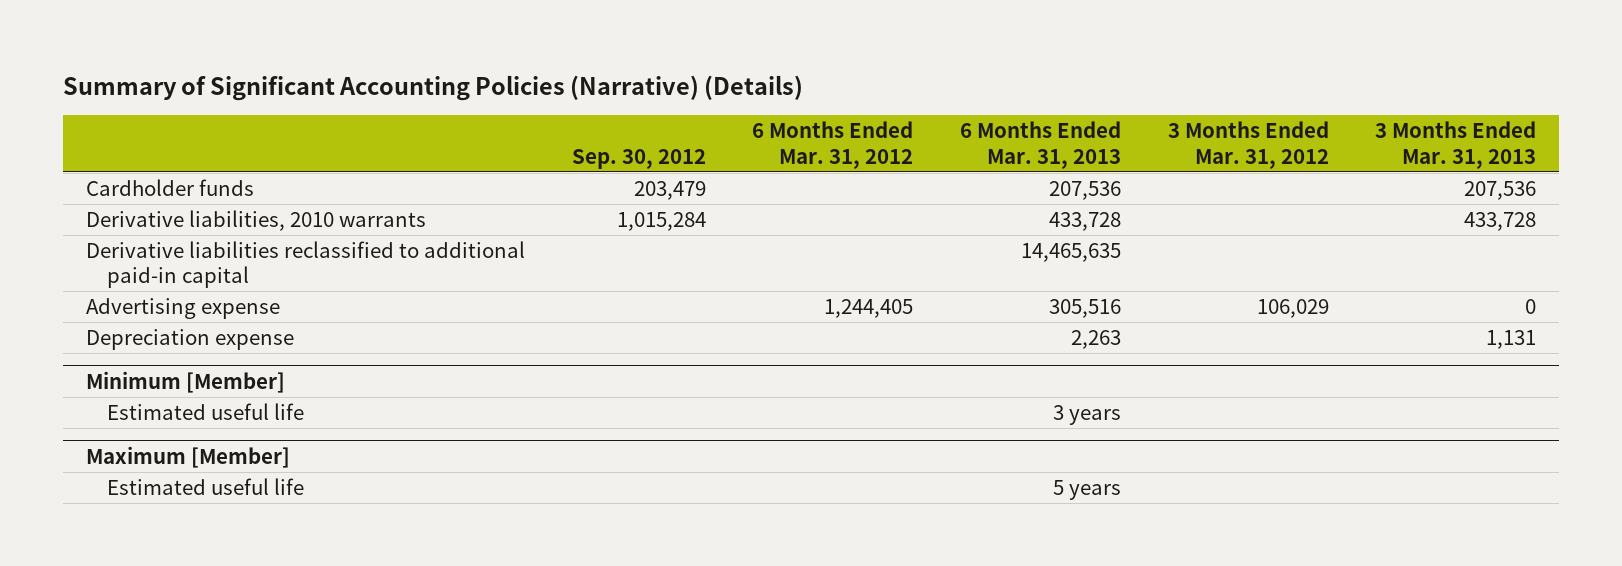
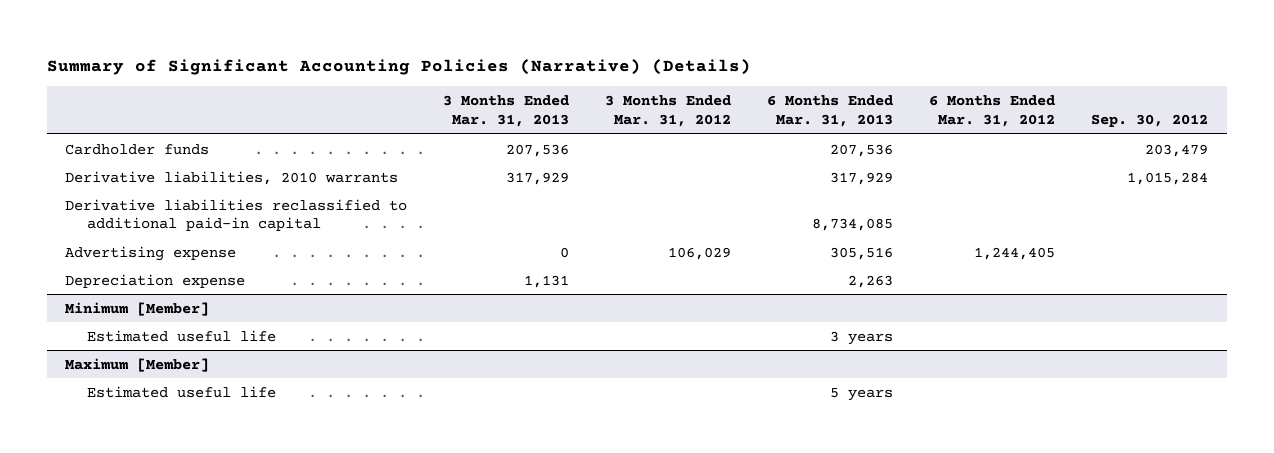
- | Sep. 30, 2012 | 6 Months Ended Mar. 31, 2012 | 6 Months Ended Mar. 31, 2013 | 3 Months Ended Mar. 31, 2012 | 3 Months Ended Mar. 31, 2013
+ | 3 Months Ended Mar. 31, 2013 | 3 Months Ended Mar. 31, 2012 | 6 Months Ended Mar. 31, 2013 | 6 Months Ended Mar. 31, 2012 | Sep. 30, 2012
- Derivative liabilities, 2010 warrants | 1,015,284 | | 433,728 | | 433,728
- Derivative liabilities reclassified to additional paid-in capital | | | 14,465,635 | |
+ Derivative liabilities, 2010 warrants | 317,929 | | 317,929 | | 1,015,284
+ Derivative liabilities reclassified to additional paid-in capital | | | 8,734,085 | |

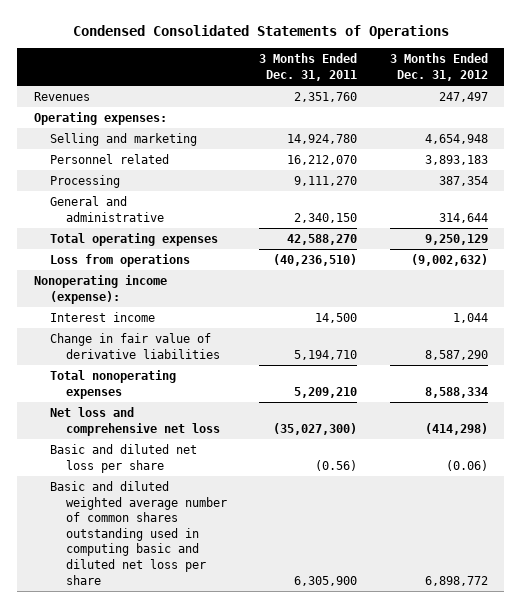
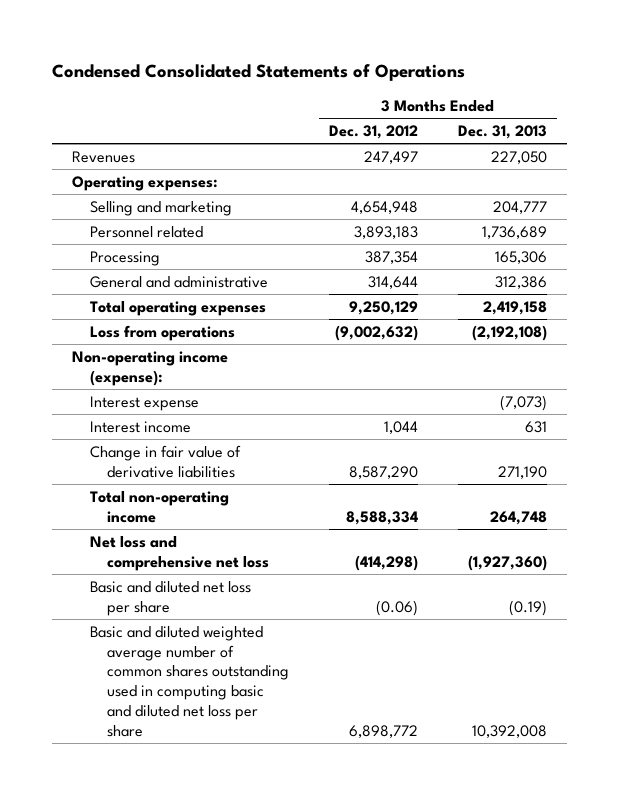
- | 3 Months Ended Dec. 31, 2011 | 3 Months Ended Dec. 31, 2012
+ | 3 Months Ended Dec. 31, 2012 | 3 Months Ended Dec. 31, 2013
- Nonoperating income (expense):
+ Non-operating income (expense):
+ Interest expense | | (7,073)
- Total nonoperating expenses | 5,209,210 | 8,588,334
+ Total non-operating income | 8,588,334 | 264,748

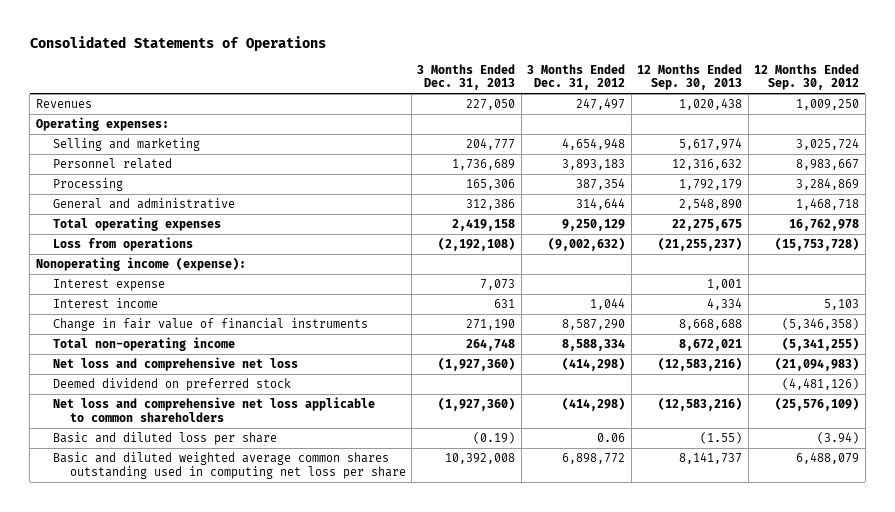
- Condensed Consolidated Statements of Operations
+ Consolidated Statements of Operations
- | 3 Months Ended Dec. 31, 2012 | 3 Months Ended Dec. 31, 2013
+ | 3 Months Ended Dec. 31, 2013 | 3 Months Ended Dec. 31, 2012 | 12 Months Ended Sep. 30, 2013 | 12 Months Ended Sep. 30, 2012
- Non-operating income (expense):
- Interest expense | | (7,073)
+ Nonoperating income (expense):
+ Interest expense | 7,073 | | 1,001 |
- Change in fair value of derivative liabilities | 8,587,290 | 271,190
+ Change in fair value of financial instruments | 271,190 | 8,587,290 | 8,668,688 | (5,346,358)
- Basic and diluted net loss per share | (0.06) | (0.19)
- Basic and diluted weighted average number of common shares outstanding used in computing basic and diluted net loss per share | 6,898,772 | 10,392,008
+ Deemed dividend on preferred stock | | | | (4,481,126)
+ Net loss and comprehensive net loss applicable to common shareholders | (1,927,360) | (414,298) | (12,583,216) | (25,576,109)
+ Basic and diluted loss per share | (0.19) | 0.06 | (1.55) | (3.94)
+ Basic and diluted weighted average common shares outstanding used in computing net loss per share | 10,392,008 | 6,898,772 | 8,141,737 | 6,488,079

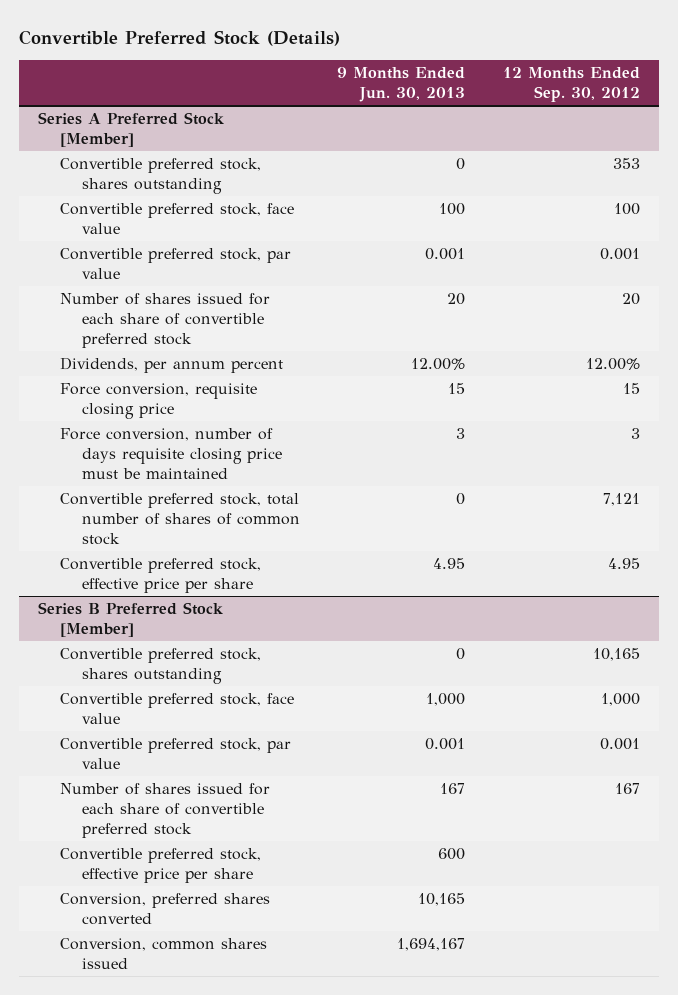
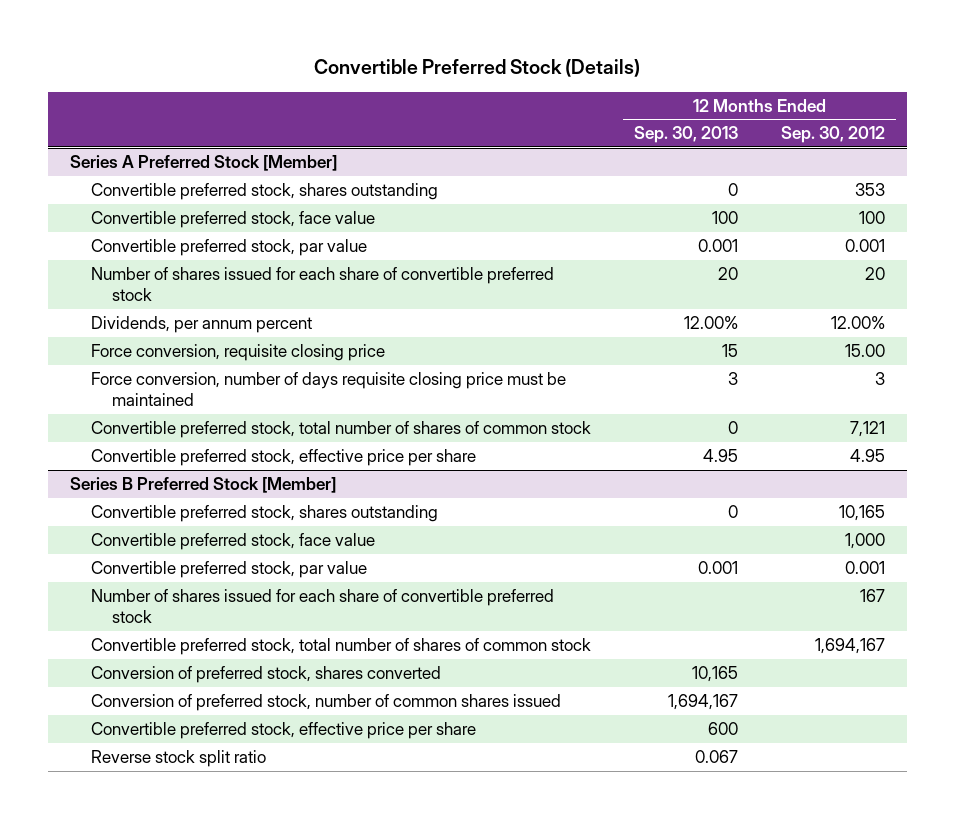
- | 9 Months Ended Jun. 30, 2013 | 12 Months Ended Sep. 30, 2012
+ | 12 Months Ended Sep. 30, 2013 | 12 Months Ended Sep. 30, 2012
@ Series A Preferred Stock [Member]
- Force conversion, requisite closing price | 15 | 15
+ Force conversion, requisite closing price | 15 | 15.00
@ Series B Preferred Stock [Member]
+ Convertible preferred stock, total number of shares of common stock | | 1,694,167
+ Conversion of preferred stock, shares converted | 10,165 |
+ Conversion of preferred stock, number of common shares issued | 1,694,167 |
- Conversion, preferred shares converted | 10,165 |
- Conversion, common shares issued | 1,694,167 |
+ Reverse stock split ratio | 0.067 |

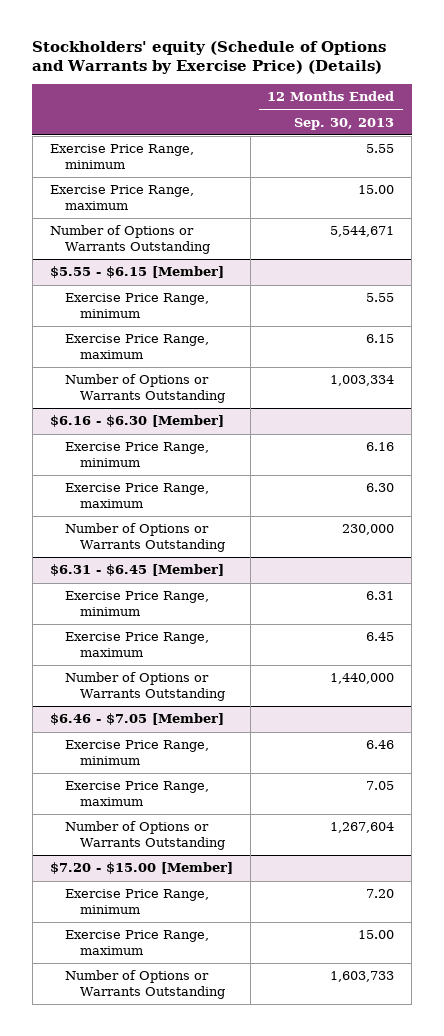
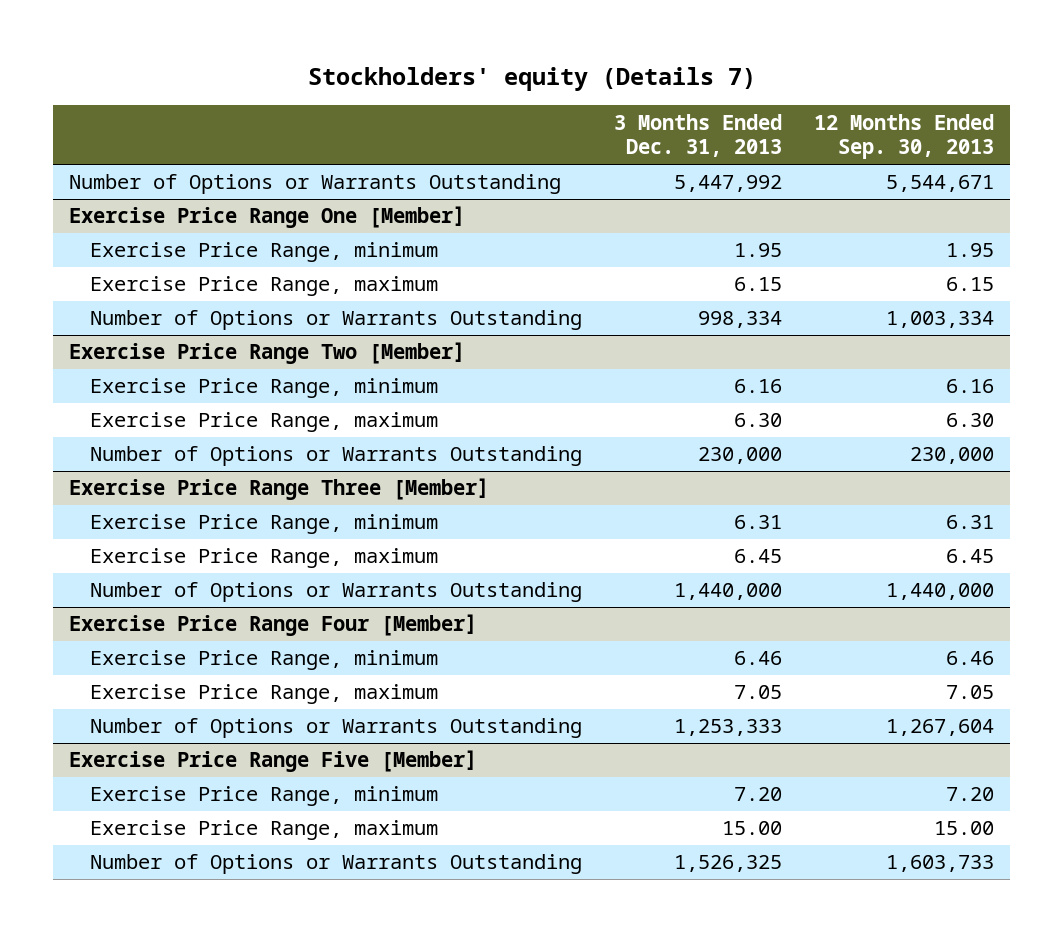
- Stockholders' equity (Schedule of Options and Warrants by Exercise Price) (Details)
+ Stockholders' equity (Details 7)
- | 12 Months Ended Sep. 30, 2013
+ | 3 Months Ended Dec. 31, 2013 | 12 Months Ended Sep. 30, 2013
- Exercise Price Range, minimum | 5.55
- Exercise Price Range, maximum | 15.00
- $5.55 - $6.15 [Member]
- Exercise Price Range, minimum | 5.55
+ Exercise Price Range One [Member]
+ Exercise Price Range, minimum | 1.95 | 1.95
- $6.16 - $6.30 [Member]
+ Exercise Price Range Two [Member]
- $6.31 - $6.45 [Member]
+ Exercise Price Range Three [Member]
- $6.46 - $7.05 [Member]
+ Exercise Price Range Four [Member]
- $7.20 - $15.00 [Member]
+ Exercise Price Range Five [Member]

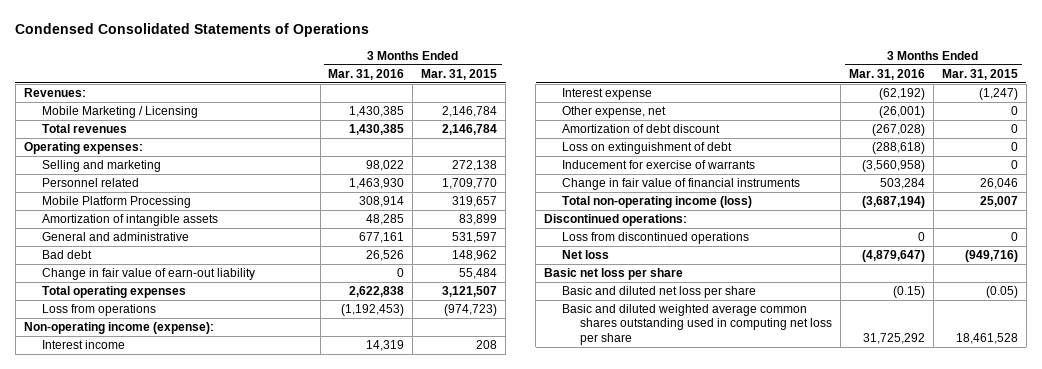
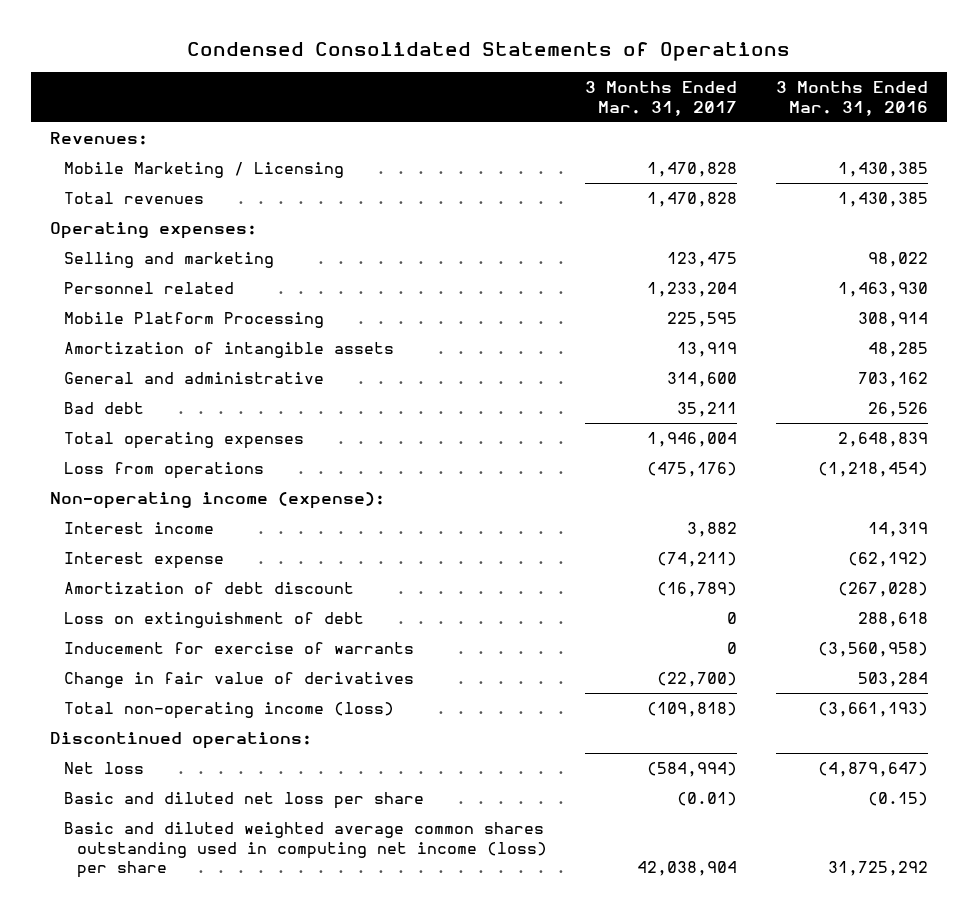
- | 3 Months Ended Mar. 31, 2016 | 3 Months Ended Mar. 31, 2015
+ | 3 Months Ended Mar. 31, 2017 | 3 Months Ended Mar. 31, 2016
- General and administrative | 677,161 | 531,597
+ General and administrative | 314,600 | 703,162
- Change in fair value of earn-out liability | 0 | 55,484
- Total operating expenses | 2,622,838 | 3,121,507
- Loss from operations | (1,192,453) | (974,723)
+ Total operating expenses | 1,946,004 | 2,648,839
+ Loss from operations | (475,176) | (1,218,454)
- Other expense, net | (26,001) | 0
- Loss on extinguishment of debt | (288,618) | 0
+ Loss on extinguishment of debt | 0 | 288,618
- Change in fair value of financial instruments | 503,284 | 26,046
- Total non-operating income (loss) | (3,687,194) | 25,007
+ Change in fair value of derivatives | (22,700) | 503,284
+ Total non-operating income (loss) | (109,818) | (3,661,193)
- Loss from discontinued operations | 0 | 0
- Basic net loss per share
- Basic and diluted weighted average common shares outstanding used in computing net loss per share | 31,725,292 | 18,461,528
+ Basic and diluted weighted average common shares outstanding used in computing net income (loss) per share | 42,038,904 | 31,725,292

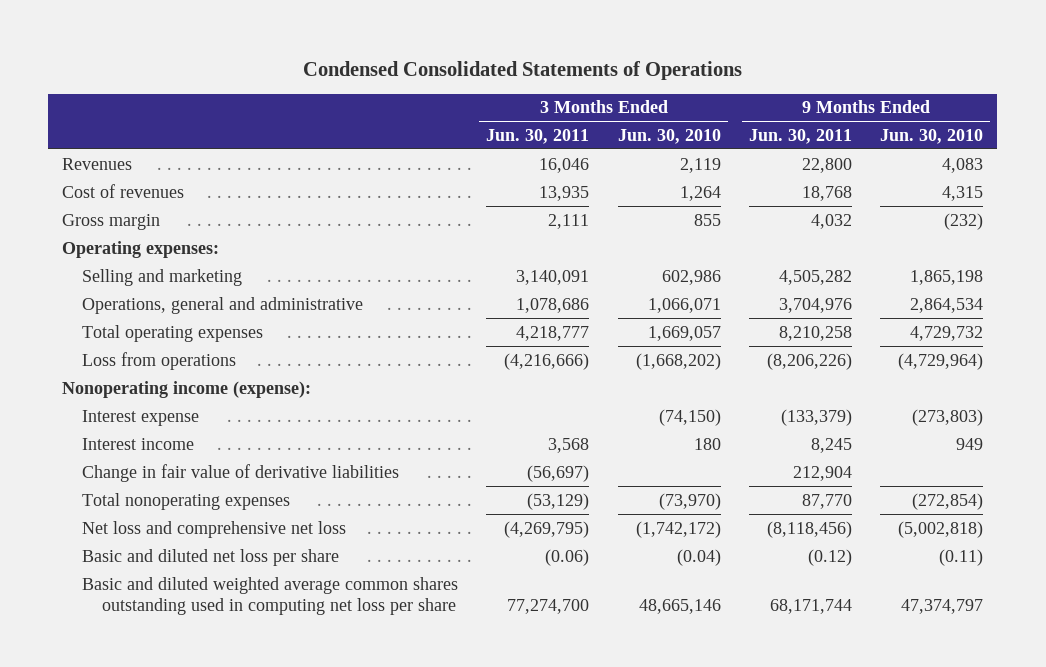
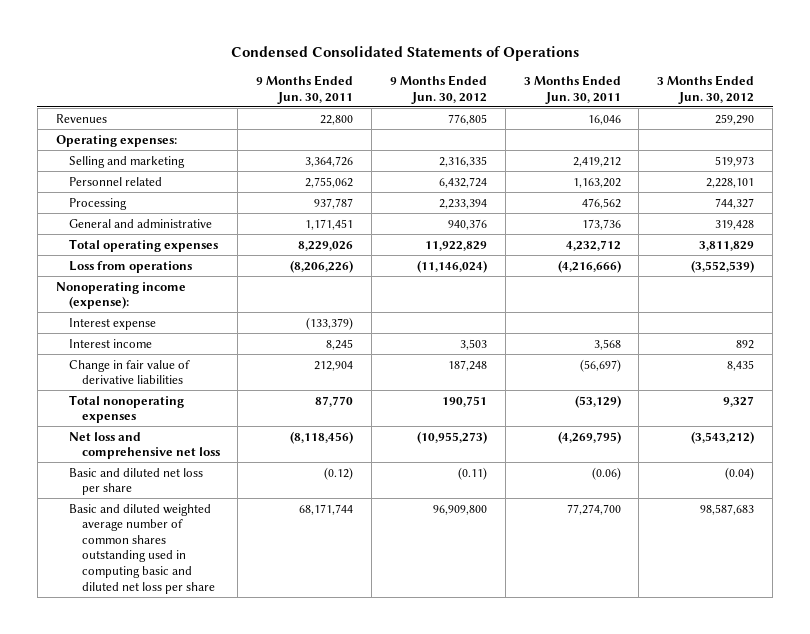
- | 3 Months Ended Jun. 30, 2011 | 3 Months Ended Jun. 30, 2010 | 9 Months Ended Jun. 30, 2011 | 9 Months Ended Jun. 30, 2010
+ | 9 Months Ended Jun. 30, 2011 | 9 Months Ended Jun. 30, 2012 | 3 Months Ended Jun. 30, 2011 | 3 Months Ended Jun. 30, 2012
- Cost of revenues | 13,935 | 1,264 | 18,768 | 4,315
- Gross margin | 2,111 | 855 | 4,032 | (232)
- Selling and marketing | 3,140,091 | 602,986 | 4,505,282 | 1,865,198
- Operations, general and administrative | 1,078,686 | 1,066,071 | 3,704,976 | 2,864,534
- Total operating expenses | 4,218,777 | 1,669,057 | 8,210,258 | 4,729,732
+ Selling and marketing | 3,364,726 | 2,316,335 | 2,419,212 | 519,973
+ Personnel related | 2,755,062 | 6,432,724 | 1,163,202 | 2,228,101
+ Processing | 937,787 | 2,233,394 | 476,562 | 744,327
+ General and administrative | 1,171,451 | 940,376 | 173,736 | 319,428
+ Total operating expenses | 8,229,026 | 11,922,829 | 4,232,712 | 3,811,829
- Basic and diluted weighted average common shares outstanding used in computing net loss per share | 77,274,700 | 48,665,146 | 68,171,744 | 47,374,797
+ Basic and diluted weighted average number of common shares outstanding used in computing basic and diluted net loss per share | 68,171,744 | 96,909,800 | 77,274,700 | 98,587,683

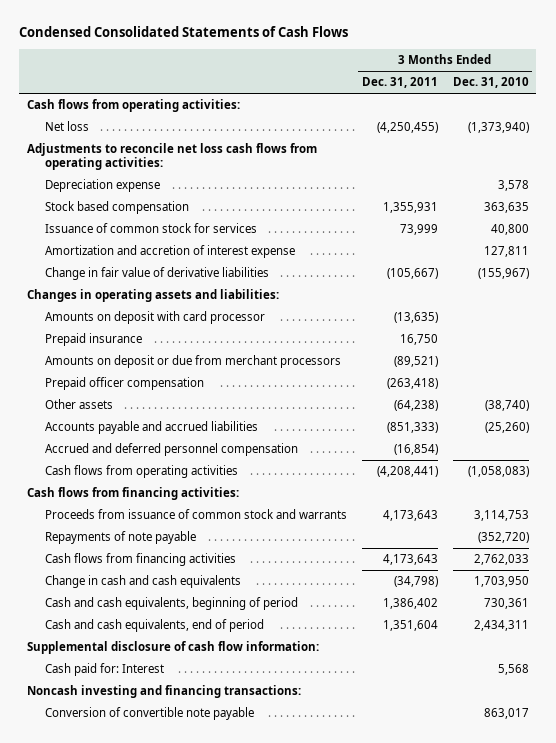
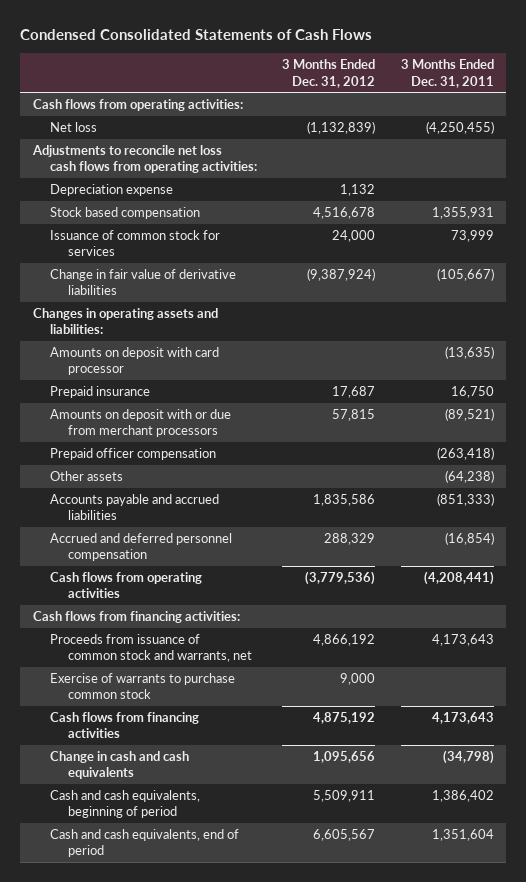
- | 3 Months Ended Dec. 31, 2011 | 3 Months Ended Dec. 31, 2010
+ | 3 Months Ended Dec. 31, 2012 | 3 Months Ended Dec. 31, 2011
- Amortization and accretion of interest expense | | 127,811
- Amounts on deposit or due from merchant processors | (89,521) |
+ Amounts on deposit with or due from merchant processors | 57,815 | (89,521)
- Proceeds from issuance of common stock and warrants | 4,173,643 | 3,114,753
- Repayments of note payable | | (352,720)
+ Proceeds from issuance of common stock and warrants, net | 4,866,192 | 4,173,643
+ Exercise of warrants to purchase common stock | 9,000 |
- Supplemental disclosure of cash flow information:
- Cash paid for: Interest | | 5,568
- Noncash investing and financing transactions:
- Conversion of convertible note payable | | 863,017

